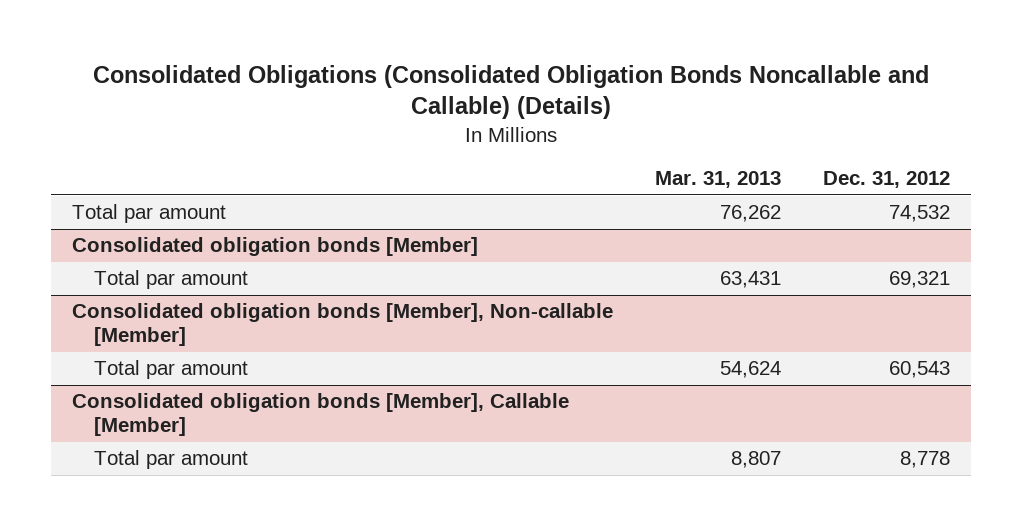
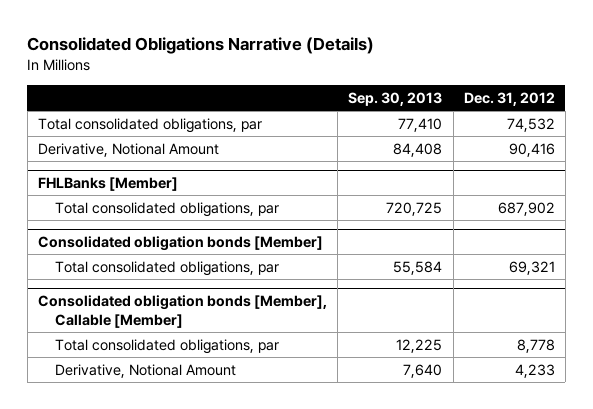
- Consolidated Obligations (Consolidated Obligation Bonds Noncallable and Callable) (Details)
+ Consolidated Obligations Narrative (Details)
- | Mar. 31, 2013 | Dec. 31, 2012
+ | Sep. 30, 2013 | Dec. 31, 2012
- Total par amount | 76,262 | 74,532
+ Total consolidated obligations, par | 77,410 | 74,532
+ Derivative, Notional Amount | 84,408 | 90,416
+ FHLBanks [Member]
+ Total consolidated obligations, par | 720,725 | 687,902
@ Consolidated obligation bonds [Member]
- Total par amount | 63,431 | 69,321
- Consolidated obligation bonds [Member], Non-callable [Member]
- Total par amount | 54,624 | 60,543
@ Consolidated obligation bonds [Member]
+ Total consolidated obligations, par | 55,584 | 69,321
@ Consolidated obligation bonds [Member], Callable [Member]
- Total par amount | 8,807 | 8,778
+ Total consolidated obligations, par | 12,225 | 8,778
+ Derivative, Notional Amount | 7,640 | 4,233

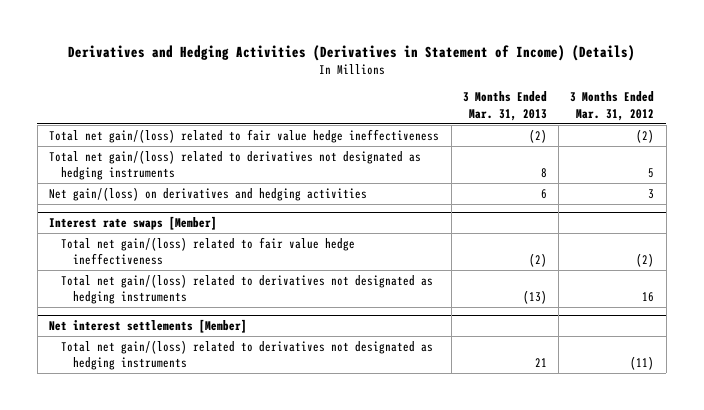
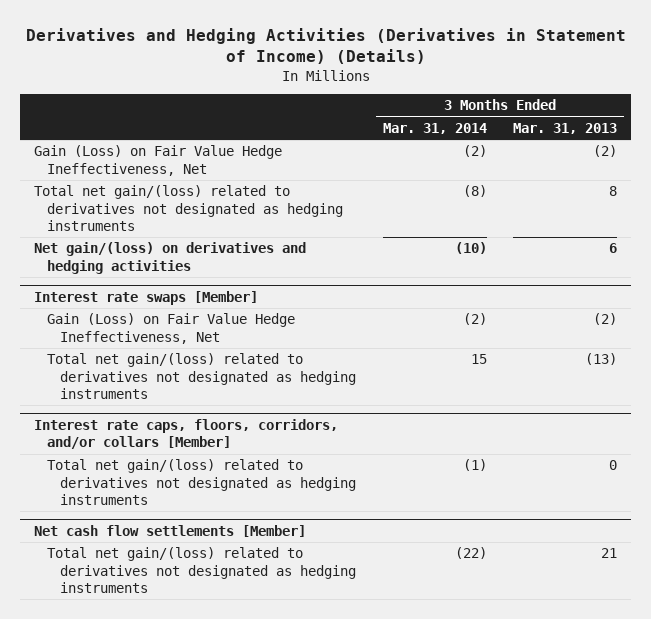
- | 3 Months Ended Mar. 31, 2013 | 3 Months Ended Mar. 31, 2012
+ | 3 Months Ended Mar. 31, 2014 | 3 Months Ended Mar. 31, 2013
- Total net gain/(loss) related to fair value hedge ineffectiveness | (2) | (2)
+ Gain (Loss) on Fair Value Hedge Ineffectiveness, Net | (2) | (2)
@ Interest rate swaps [Member]
- Total net gain/(loss) related to fair value hedge ineffectiveness | (2) | (2)
+ Gain (Loss) on Fair Value Hedge Ineffectiveness, Net | (2) | (2)
- Net interest settlements [Member]
+ Interest rate caps, floors, corridors, and/or collars [Member]
+ Total net gain/(loss) related to derivatives not designated as hedging instruments | (1) | 0
+ Net cash flow settlements [Member]

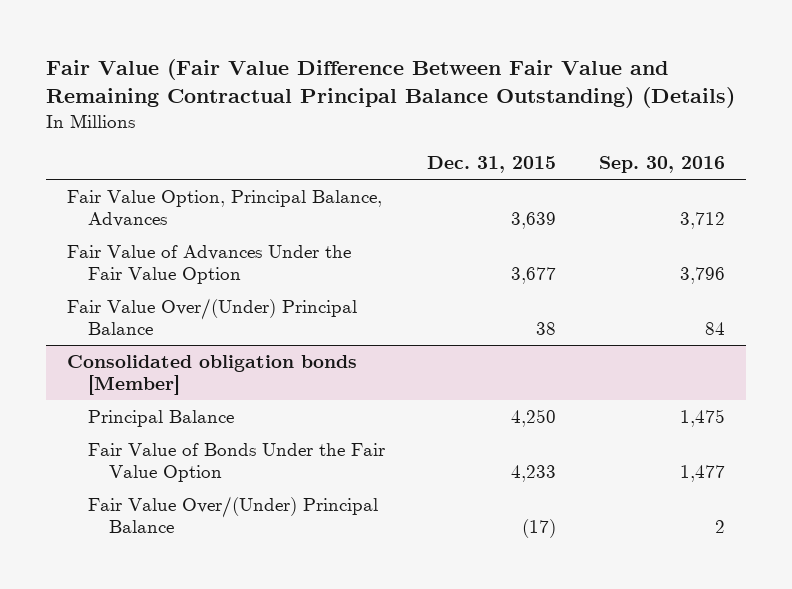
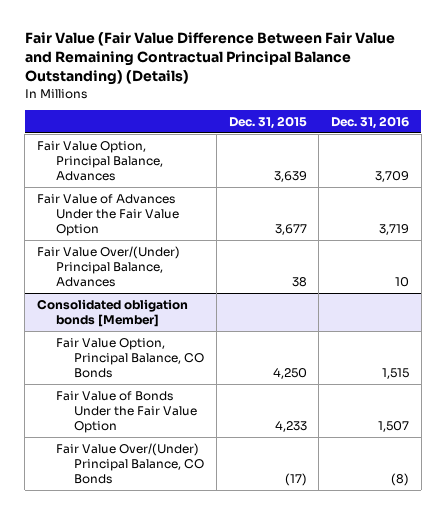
- | Dec. 31, 2015 | Sep. 30, 2016
+ | Dec. 31, 2015 | Dec. 31, 2016
- Fair Value Over/(Under) Principal Balance | 38 | 84
+ Fair Value Over/(Under) Principal Balance, Advances | 38 | 10
@ Consolidated obligation bonds [Member]
- Principal Balance | 4,250 | 1,475
+ Fair Value Option, Principal Balance, CO Bonds | 4,250 | 1,515
- Fair Value Over/(Under) Principal Balance | (17) | 2
+ Fair Value Over/(Under) Principal Balance, CO Bonds | (17) | (8)

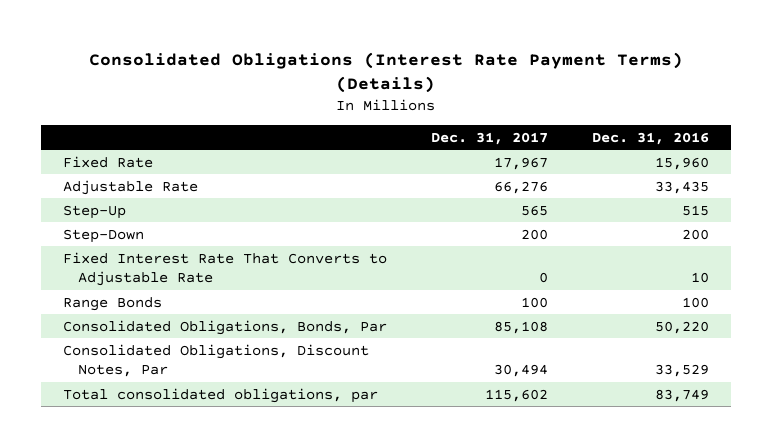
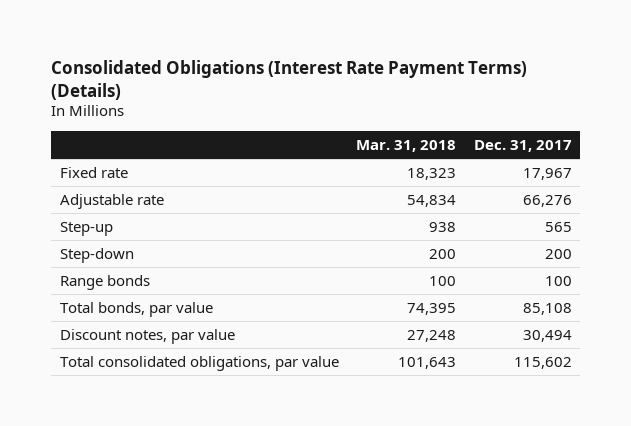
- | Dec. 31, 2017 | Dec. 31, 2016
+ | Mar. 31, 2018 | Dec. 31, 2017
- Fixed Rate | 17,967 | 15,960
- Adjustable Rate | 66,276 | 33,435
- Step-Up | 565 | 515
- Step-Down | 200 | 200
- Fixed Interest Rate That Converts to Adjustable Rate | 0 | 10
- Range Bonds | 100 | 100
- Consolidated Obligations, Bonds, Par | 85,108 | 50,220
- Consolidated Obligations, Discount Notes, Par | 30,494 | 33,529
- Total consolidated obligations, par | 115,602 | 83,749
+ Fixed rate | 18,323 | 17,967
+ Adjustable rate | 54,834 | 66,276
+ Step-up | 938 | 565
+ Step-down | 200 | 200
+ Range bonds | 100 | 100
+ Total bonds, par value | 74,395 | 85,108
+ Discount notes, par value | 27,248 | 30,494
+ Total consolidated obligations, par value | 101,643 | 115,602

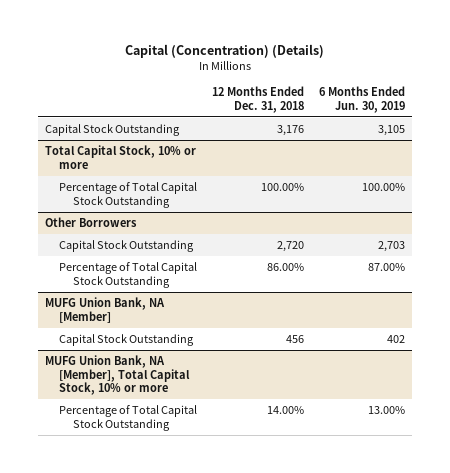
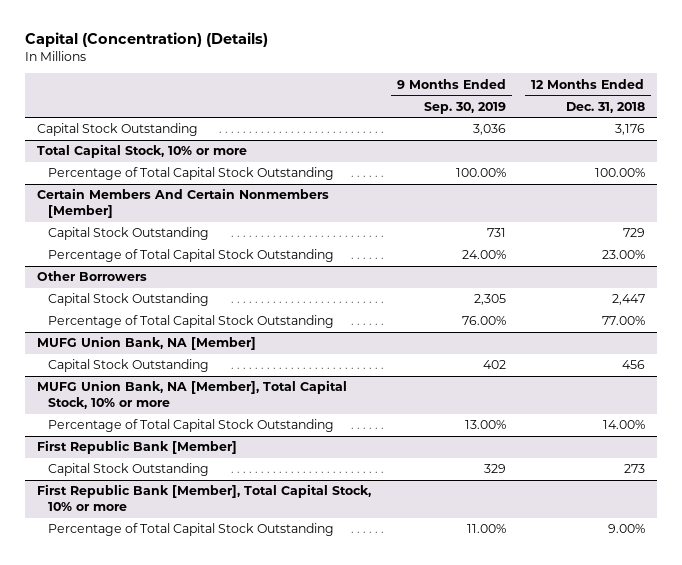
- | 12 Months Ended Dec. 31, 2018 | 6 Months Ended Jun. 30, 2019
+ | 9 Months Ended Sep. 30, 2019 | 12 Months Ended Dec. 31, 2018
+ Certain Members And Certain Nonmembers [Member]
+ Capital Stock Outstanding | 731 | 729
+ Percentage of Total Capital Stock Outstanding | 24.00% | 23.00%
@ Other Borrowers
- Capital Stock Outstanding | 2,720 | 2,703
- Percentage of Total Capital Stock Outstanding | 86.00% | 87.00%
+ Capital Stock Outstanding | 2,305 | 2,447
+ Percentage of Total Capital Stock Outstanding | 76.00% | 77.00%
+ First Republic Bank [Member]
+ Capital Stock Outstanding | 329 | 273
+ First Republic Bank [Member], Total Capital Stock, 10% or more
+ Percentage of Total Capital Stock Outstanding | 11.00% | 9.00%

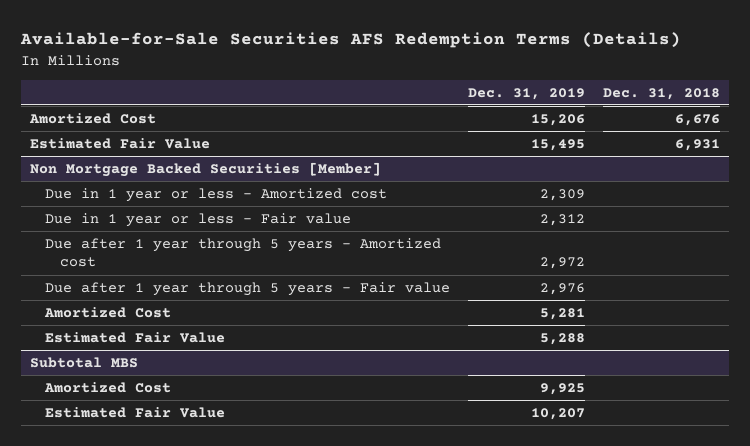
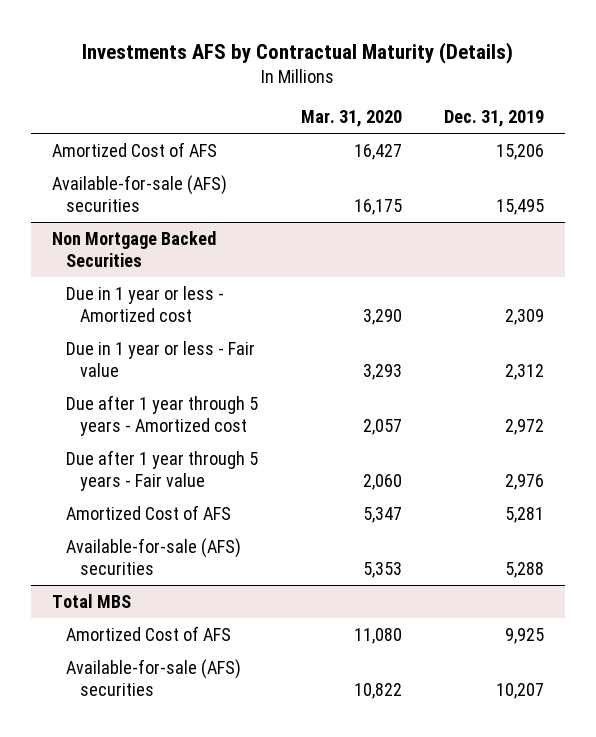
- Available-for-Sale Securities AFS Redemption Terms (Details)
+ Investments AFS by Contractual Maturity (Details)
- | Dec. 31, 2019 | Dec. 31, 2018
+ | Mar. 31, 2020 | Dec. 31, 2019
- Amortized Cost | 15,206 | 6,676
- Estimated Fair Value | 15,495 | 6,931
- Non Mortgage Backed Securities [Member]
+ Amortized Cost of AFS | 16,427 | 15,206
+ Available-for-sale (AFS) securities | 16,175 | 15,495
+ Non Mortgage Backed Securities
- Amortized Cost | 5,281 |
- Estimated Fair Value | 5,288 |
- Subtotal MBS
- Amortized Cost | 9,925 |
- Estimated Fair Value | 10,207 |
+ Amortized Cost of AFS | 5,347 | 5,281
+ Available-for-sale (AFS) securities | 5,353 | 5,288
+ Total MBS
+ Amortized Cost of AFS | 11,080 | 9,925
+ Available-for-sale (AFS) securities | 10,822 | 10,207

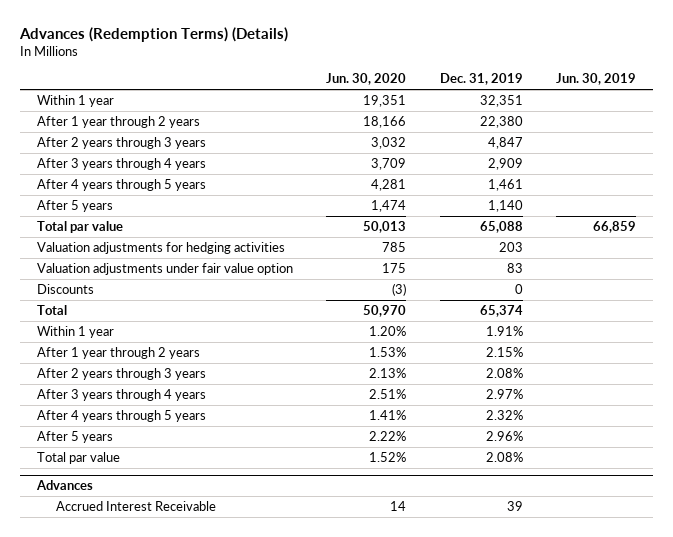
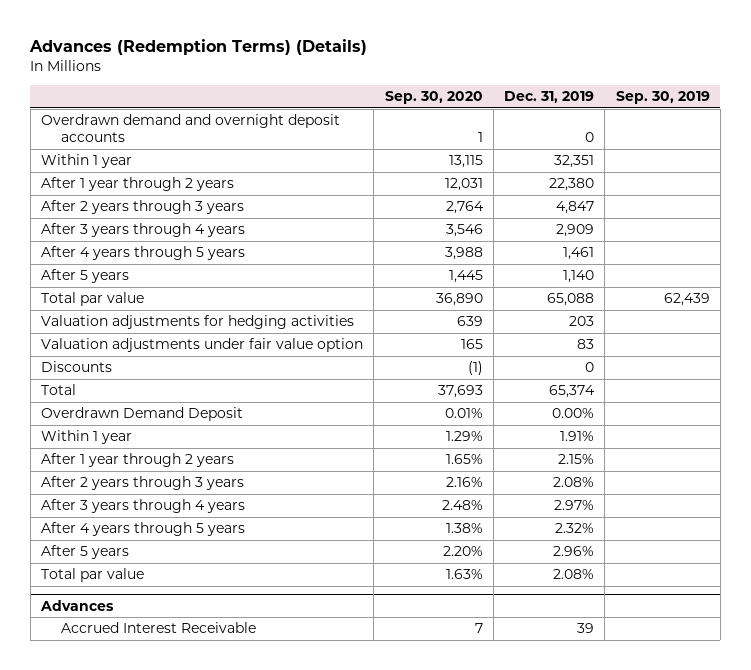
- | Jun. 30, 2020 | Dec. 31, 2019 | Jun. 30, 2019
+ | Sep. 30, 2020 | Dec. 31, 2019 | Sep. 30, 2019
+ Overdrawn demand and overnight deposit accounts | 1 | 0 |
+ Overdrawn Demand Deposit | 0.01% | 0.00% |

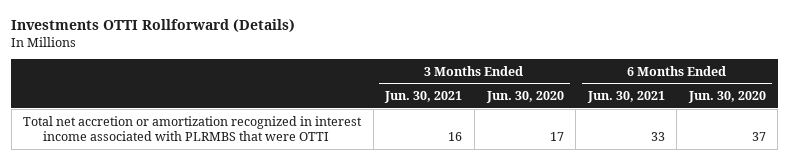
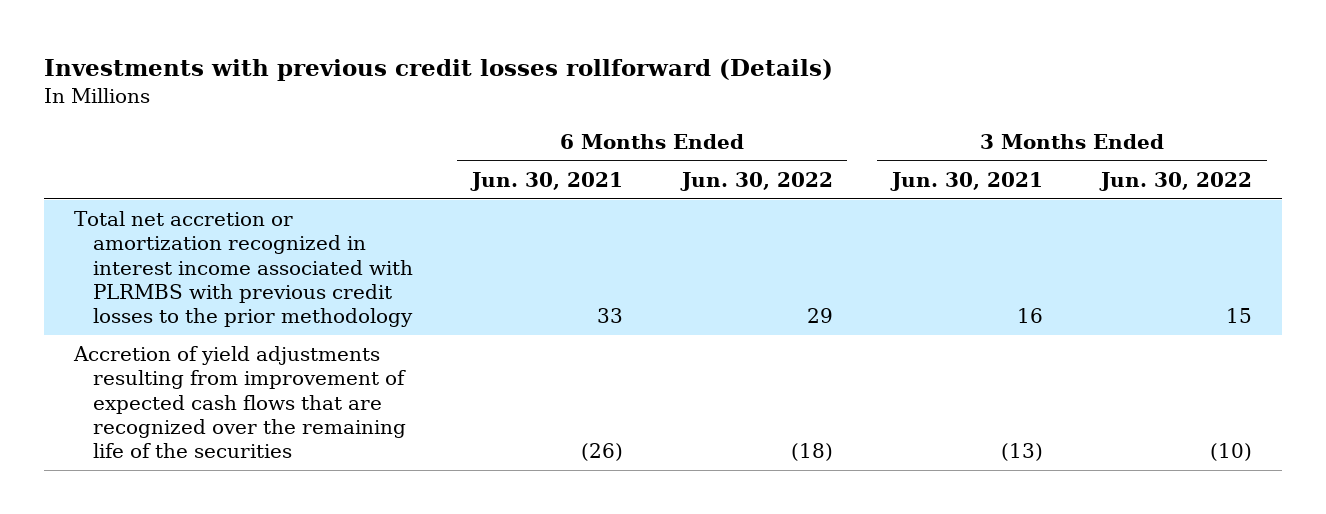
- Investments OTTI Rollforward (Details)
+ Investments with previous credit losses rollforward (Details)
- | 3 Months Ended Jun. 30, 2021 | 3 Months Ended Jun. 30, 2020 | 6 Months Ended Jun. 30, 2021 | 6 Months Ended Jun. 30, 2020
+ | 6 Months Ended Jun. 30, 2021 | 6 Months Ended Jun. 30, 2022 | 3 Months Ended Jun. 30, 2021 | 3 Months Ended Jun. 30, 2022
- Total net accretion or amortization recognized in interest income associated with PLRMBS that were OTTI | 16 | 17 | 33 | 37
+ Total net accretion or amortization recognized in interest income associated with PLRMBS with previous credit losses to the prior methodology | 33 | 29 | 16 | 15
+ Accretion of yield adjustments resulting from improvement of expected cash flows that are recognized over the remaining life of the securities | (26) | (18) | (13) | (10)

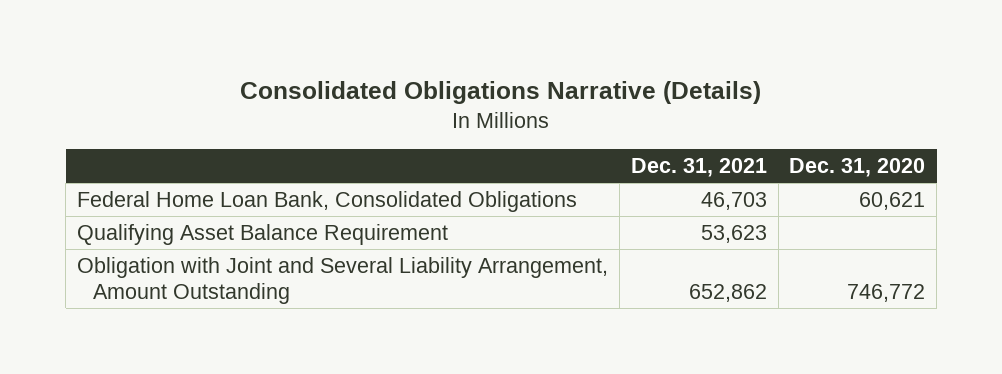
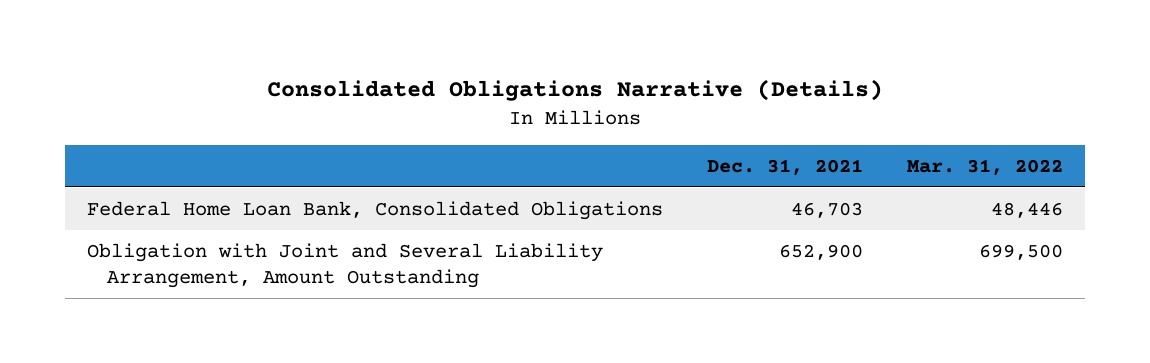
- | Dec. 31, 2021 | Dec. 31, 2020
+ | Dec. 31, 2021 | Mar. 31, 2022
- Qualifying Asset Balance Requirement | 53,623 |
- Obligation with Joint and Several Liability Arrangement, Amount Outstanding | 652,862 | 746,772
+ Obligation with Joint and Several Liability Arrangement, Amount Outstanding | 652,900 | 699,500

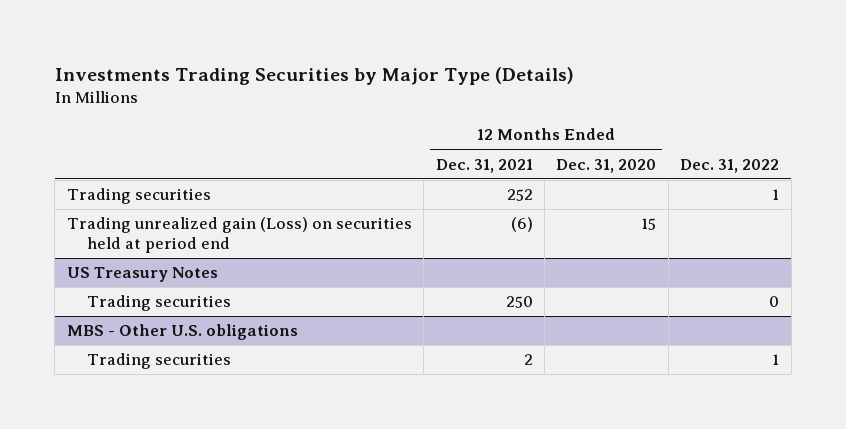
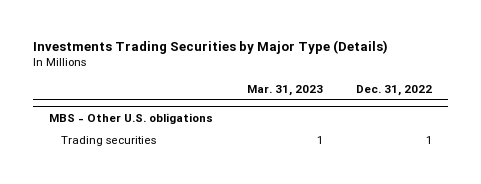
- | 12 Months Ended Dec. 31, 2021 | 12 Months Ended Dec. 31, 2020 | Dec. 31, 2022
+ | Mar. 31, 2023 | Dec. 31, 2022
- Trading securities | 252 | | 1
- Trading unrealized gain (Loss) on securities held at period end | (6) | 15 |
- US Treasury Notes
- Trading securities | 250 | | 0

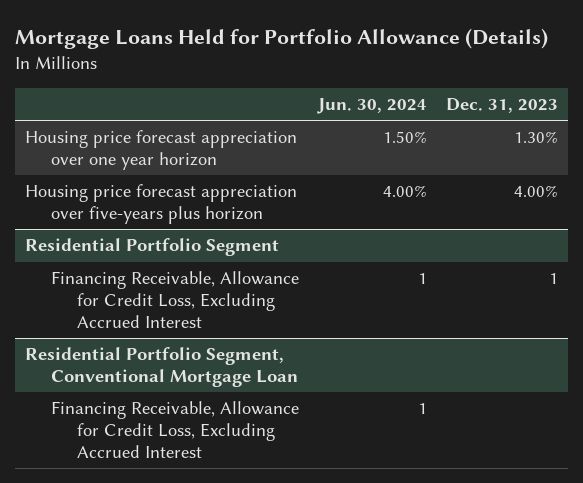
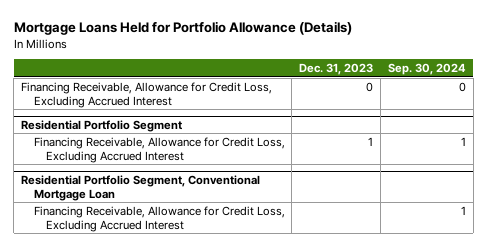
- | Jun. 30, 2024 | Dec. 31, 2023
+ | Dec. 31, 2023 | Sep. 30, 2024
- Housing price forecast appreciation over one year horizon | 1.50% | 1.30%
- Housing price forecast appreciation over five-years plus horizon | 4.00% | 4.00%
+ Financing Receivable, Allowance for Credit Loss, Excluding Accrued Interest | 0 | 0

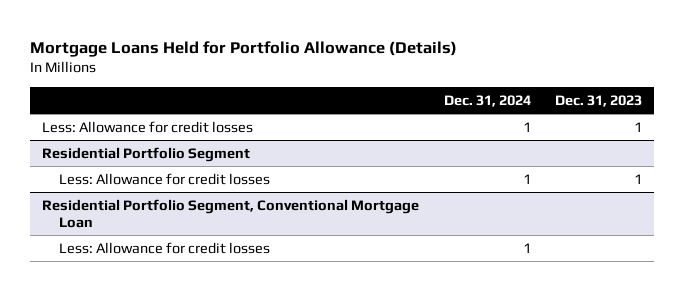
- | Dec. 31, 2023 | Sep. 30, 2024
+ | Dec. 31, 2024 | Dec. 31, 2023
- Financing Receivable, Allowance for Credit Loss, Excluding Accrued Interest | 0 | 0
+ Less: Allowance for credit losses | 1 | 1
@ Residential Portfolio Segment
- Financing Receivable, Allowance for Credit Loss, Excluding Accrued Interest | 1 | 1
+ Less: Allowance for credit losses | 1 | 1
@ Residential Portfolio Segment, Conventional Mortgage Loan
- Financing Receivable, Allowance for Credit Loss, Excluding Accrued Interest | | 1
+ Less: Allowance for credit losses | 1 |

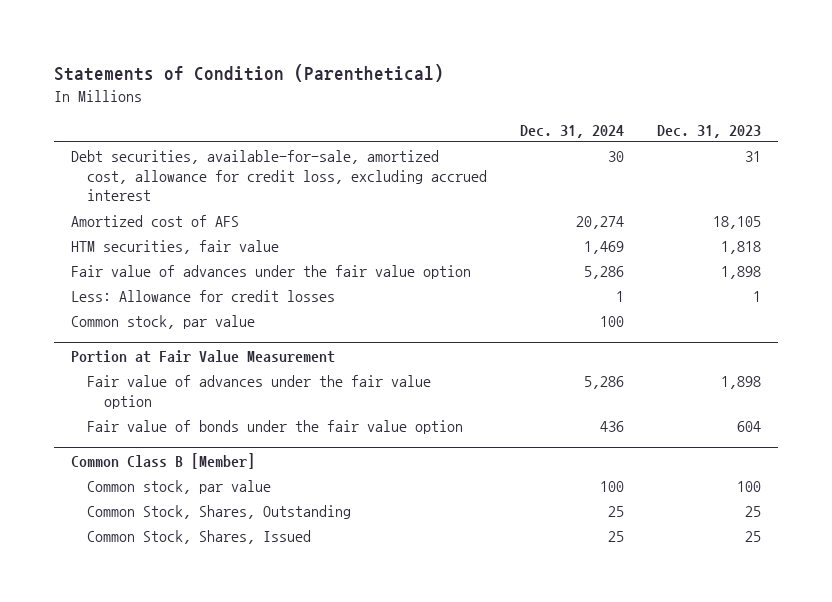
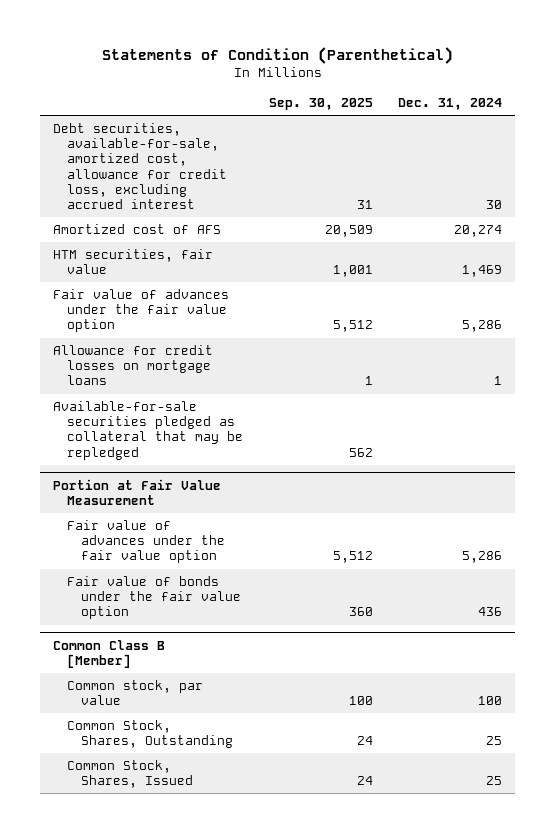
- | Dec. 31, 2024 | Dec. 31, 2023
+ | Sep. 30, 2025 | Dec. 31, 2024
- Less: Allowance for credit losses | 1 | 1
- Common stock, par value | 100 |
+ Allowance for credit losses on mortgage loans | 1 | 1
+ Available-for-sale securities pledged as collateral that may be repledged | 562 |

